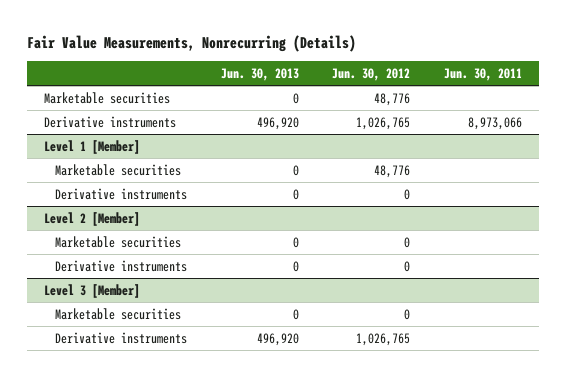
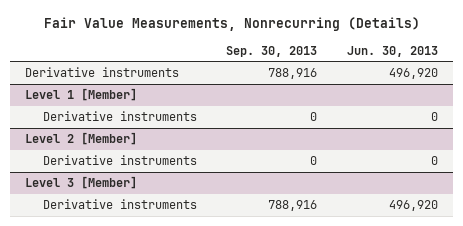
- | Jun. 30, 2013 | Jun. 30, 2012 | Jun. 30, 2011
+ | Sep. 30, 2013 | Jun. 30, 2013
- Marketable securities | 0 | 48,776 |
@ Level 1 [Member]
- Marketable securities | 0 | 48,776 |
@ Level 2 [Member]
- Marketable securities | 0 | 0 |
@ Level 3 [Member]
- Marketable securities | 0 | 0 |

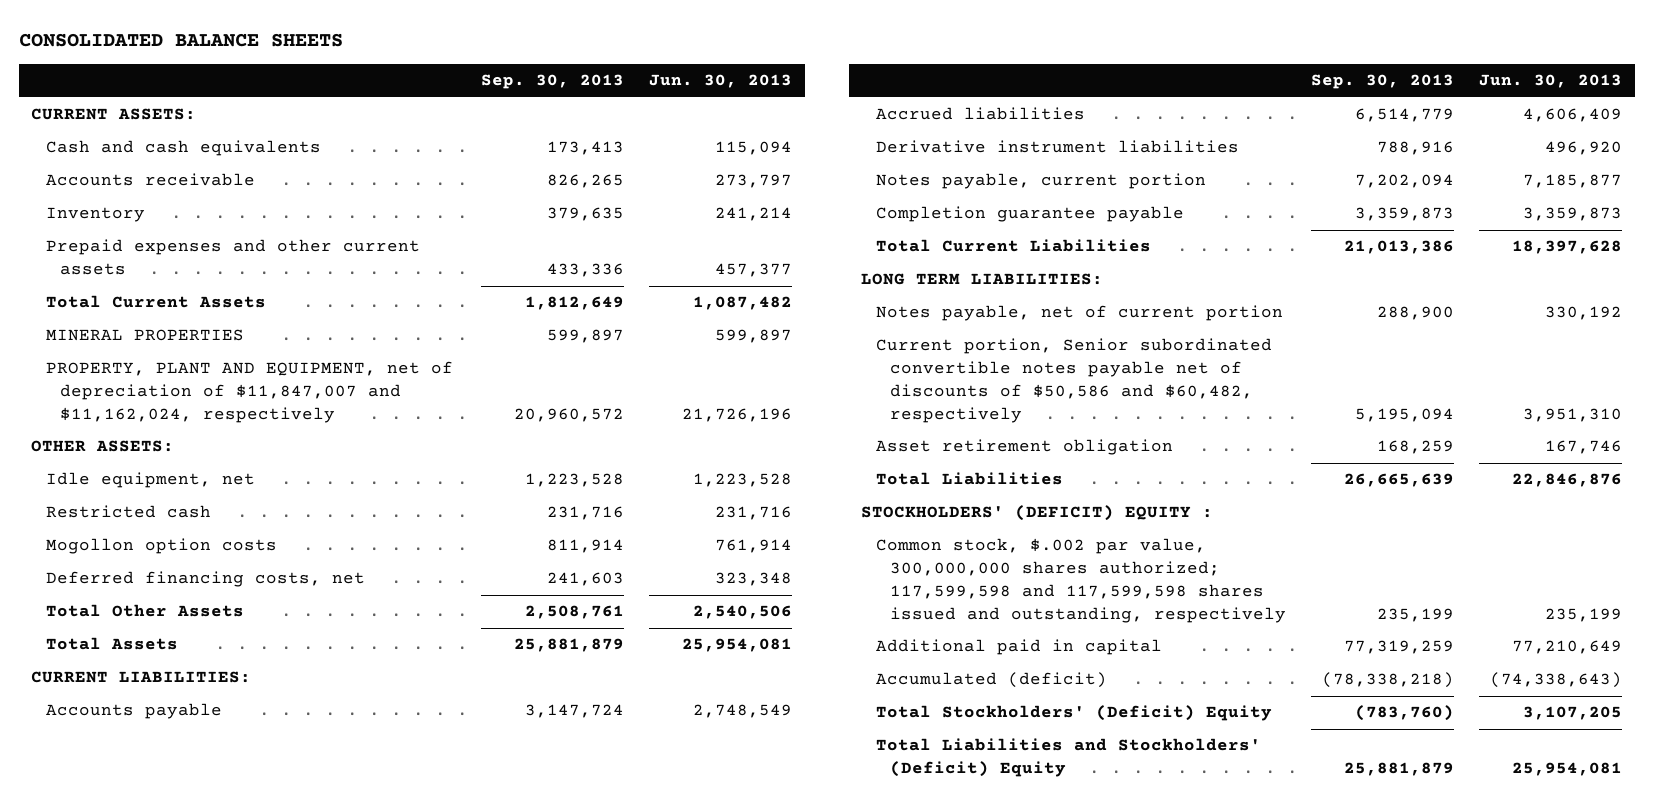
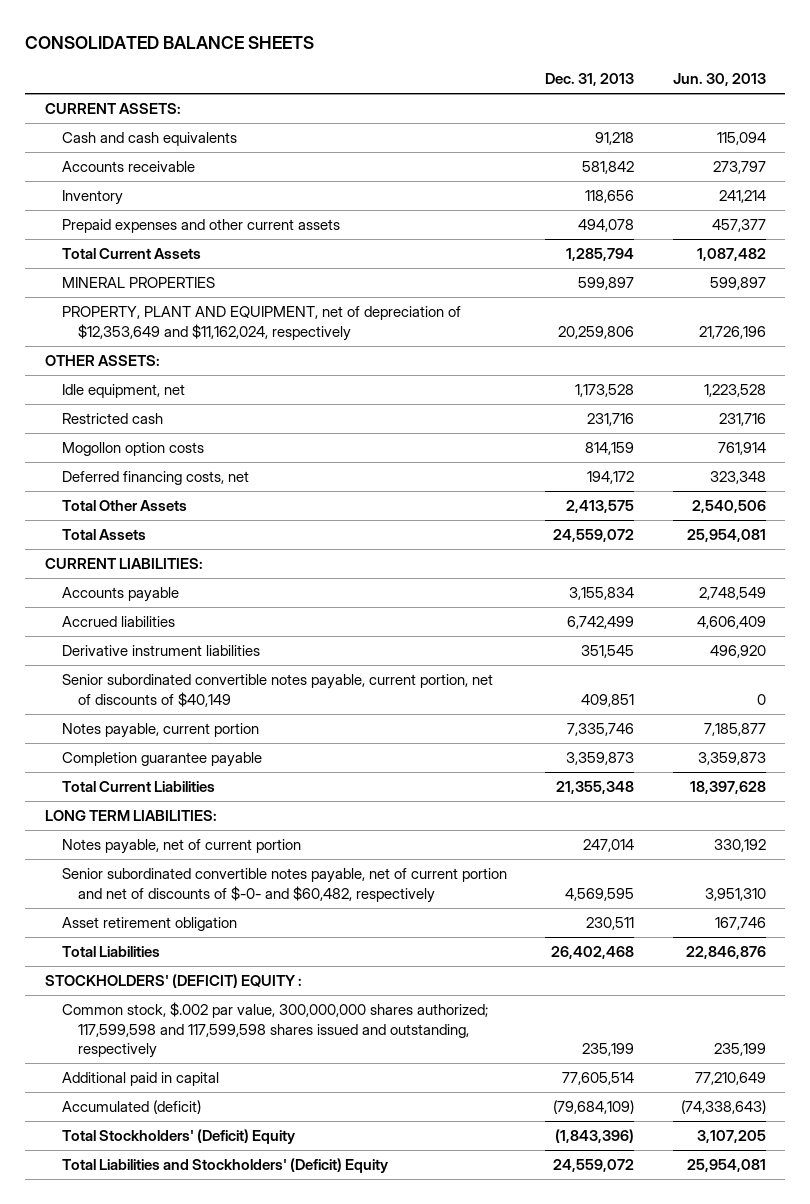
- | Sep. 30, 2013 | Jun. 30, 2013
+ | Dec. 31, 2013 | Jun. 30, 2013
- PROPERTY, PLANT AND EQUIPMENT, net of depreciation of $11,847,007 and $11,162,024, respectively | 20,960,572 | 21,726,196
+ PROPERTY, PLANT AND EQUIPMENT, net of depreciation of $12,353,649 and $11,162,024, respectively | 20,259,806 | 21,726,196
+ Senior subordinated convertible notes payable, current portion, net of discounts of $40,149 | 409,851 | 0
- Current portion, Senior subordinated convertible notes payable net of discounts of $50,586 and $60,482, respectively | 5,195,094 | 3,951,310
+ Senior subordinated convertible notes payable, net of current portion and net of discounts of $-0- and $60,482, respectively | 4,569,595 | 3,951,310

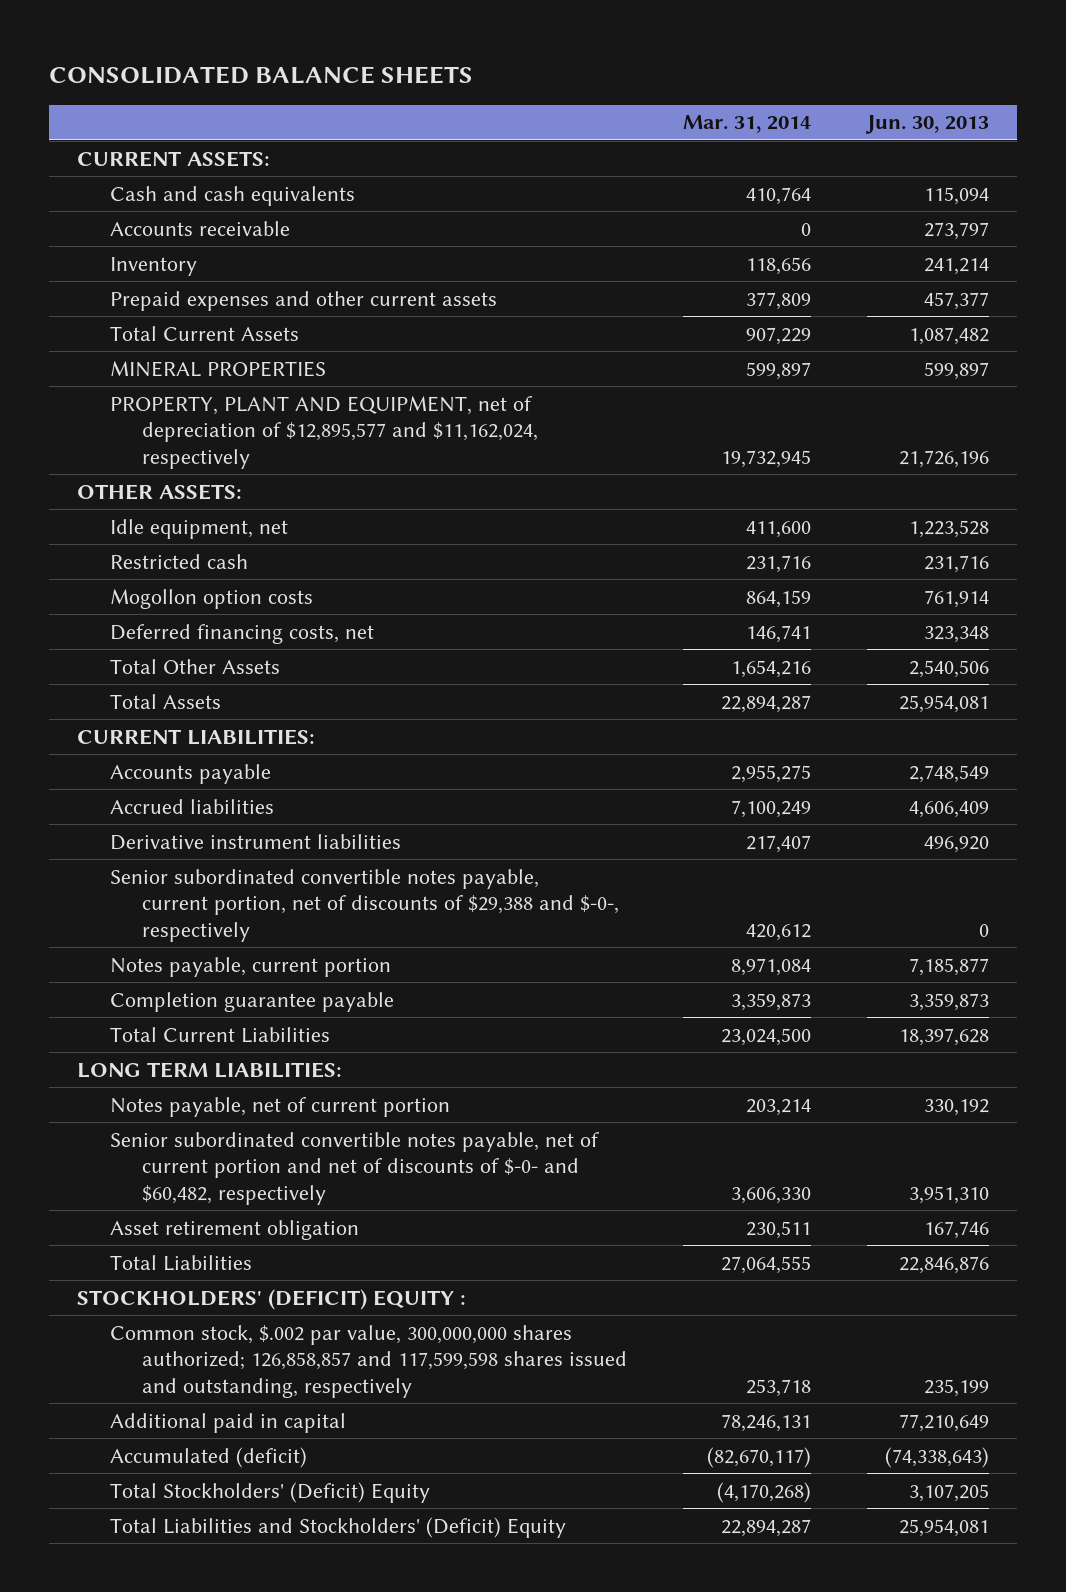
- | Dec. 31, 2013 | Jun. 30, 2013
+ | Mar. 31, 2014 | Jun. 30, 2013
- PROPERTY, PLANT AND EQUIPMENT, net of depreciation of $12,353,649 and $11,162,024, respectively | 20,259,806 | 21,726,196
+ PROPERTY, PLANT AND EQUIPMENT, net of depreciation of $12,895,577 and $11,162,024, respectively | 19,732,945 | 21,726,196
- Senior subordinated convertible notes payable, current portion, net of discounts of $40,149 | 409,851 | 0
+ Senior subordinated convertible notes payable, current portion, net of discounts of $29,388 and $-0-, respectively | 420,612 | 0
- Common stock, $.002 par value, 300,000,000 shares authorized; 117,599,598 and 117,599,598 shares issued and outstanding, respectively | 235,199 | 235,199
+ Common stock, $.002 par value, 300,000,000 shares authorized; 126,858,857 and 117,599,598 shares issued and outstanding, respectively | 253,718 | 235,199

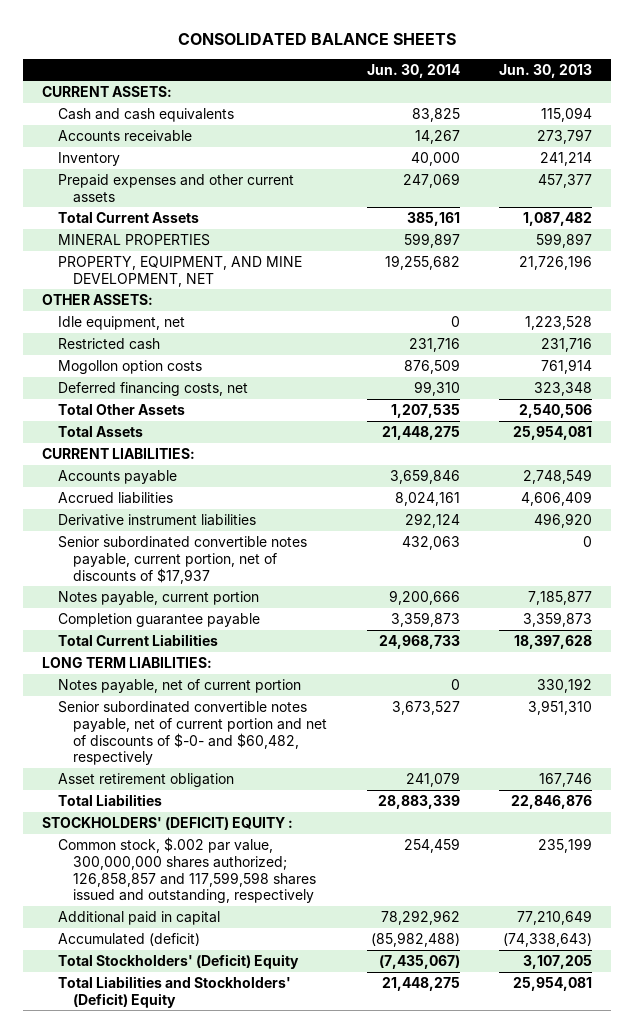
- | Mar. 31, 2014 | Jun. 30, 2013
+ | Jun. 30, 2014 | Jun. 30, 2013
- PROPERTY, PLANT AND EQUIPMENT, net of depreciation of $12,895,577 and $11,162,024, respectively | 19,732,945 | 21,726,196
+ PROPERTY, EQUIPMENT, AND MINE DEVELOPMENT, NET | 19,255,682 | 21,726,196
- Senior subordinated convertible notes payable, current portion, net of discounts of $29,388 and $-0-, respectively | 420,612 | 0
+ Senior subordinated convertible notes payable, current portion, net of discounts of $17,937 | 432,063 | 0

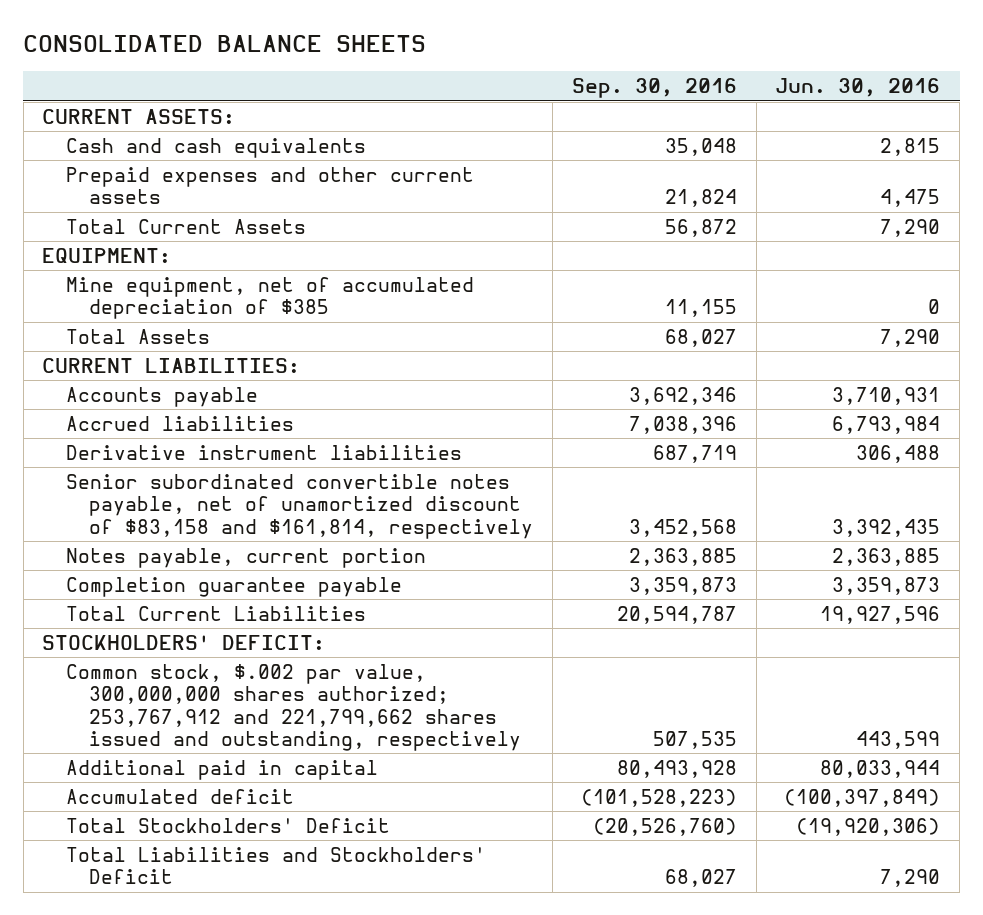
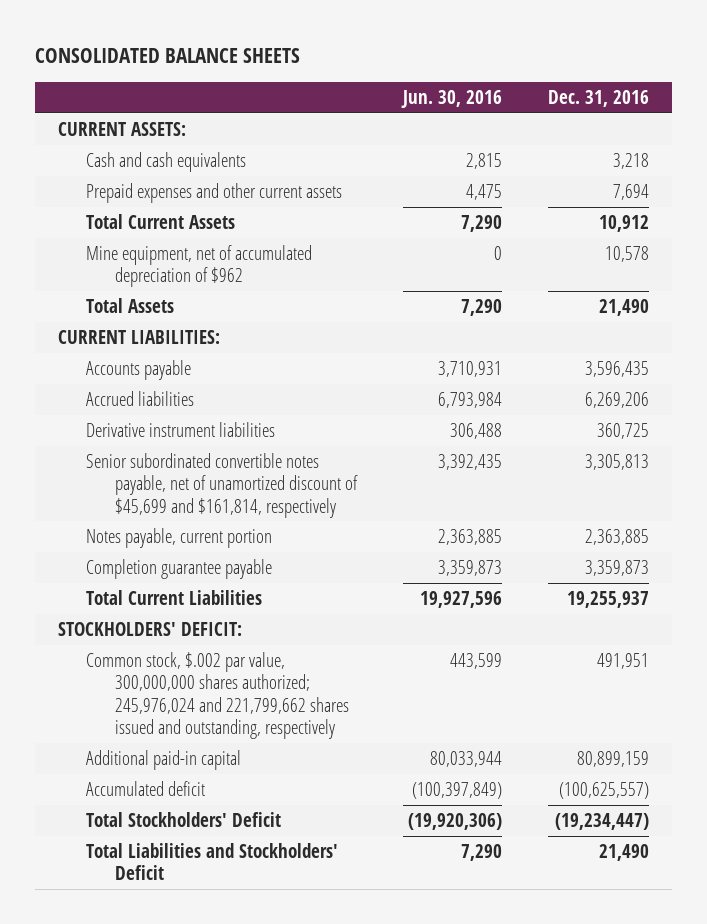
- | Sep. 30, 2016 | Jun. 30, 2016
+ | Jun. 30, 2016 | Dec. 31, 2016
- EQUIPMENT:
- Mine equipment, net of accumulated depreciation of $385 | 11,155 | 0
+ Mine equipment, net of accumulated depreciation of $962 | 0 | 10,578
- Senior subordinated convertible notes payable, net of unamortized discount of $83,158 and $161,814, respectively | 3,452,568 | 3,392,435
+ Senior subordinated convertible notes payable, net of unamortized discount of $45,699 and $161,814, respectively | 3,392,435 | 3,305,813
- Common stock, $.002 par value, 300,000,000 shares authorized; 253,767,912 and 221,799,662 shares issued and outstanding, respectively | 507,535 | 443,599
- Additional paid in capital | 80,493,928 | 80,033,944
+ Common stock, $.002 par value, 300,000,000 shares authorized; 245,976,024 and 221,799,662 shares issued and outstanding, respectively | 443,599 | 491,951
+ Additional paid-in capital | 80,033,944 | 80,899,159

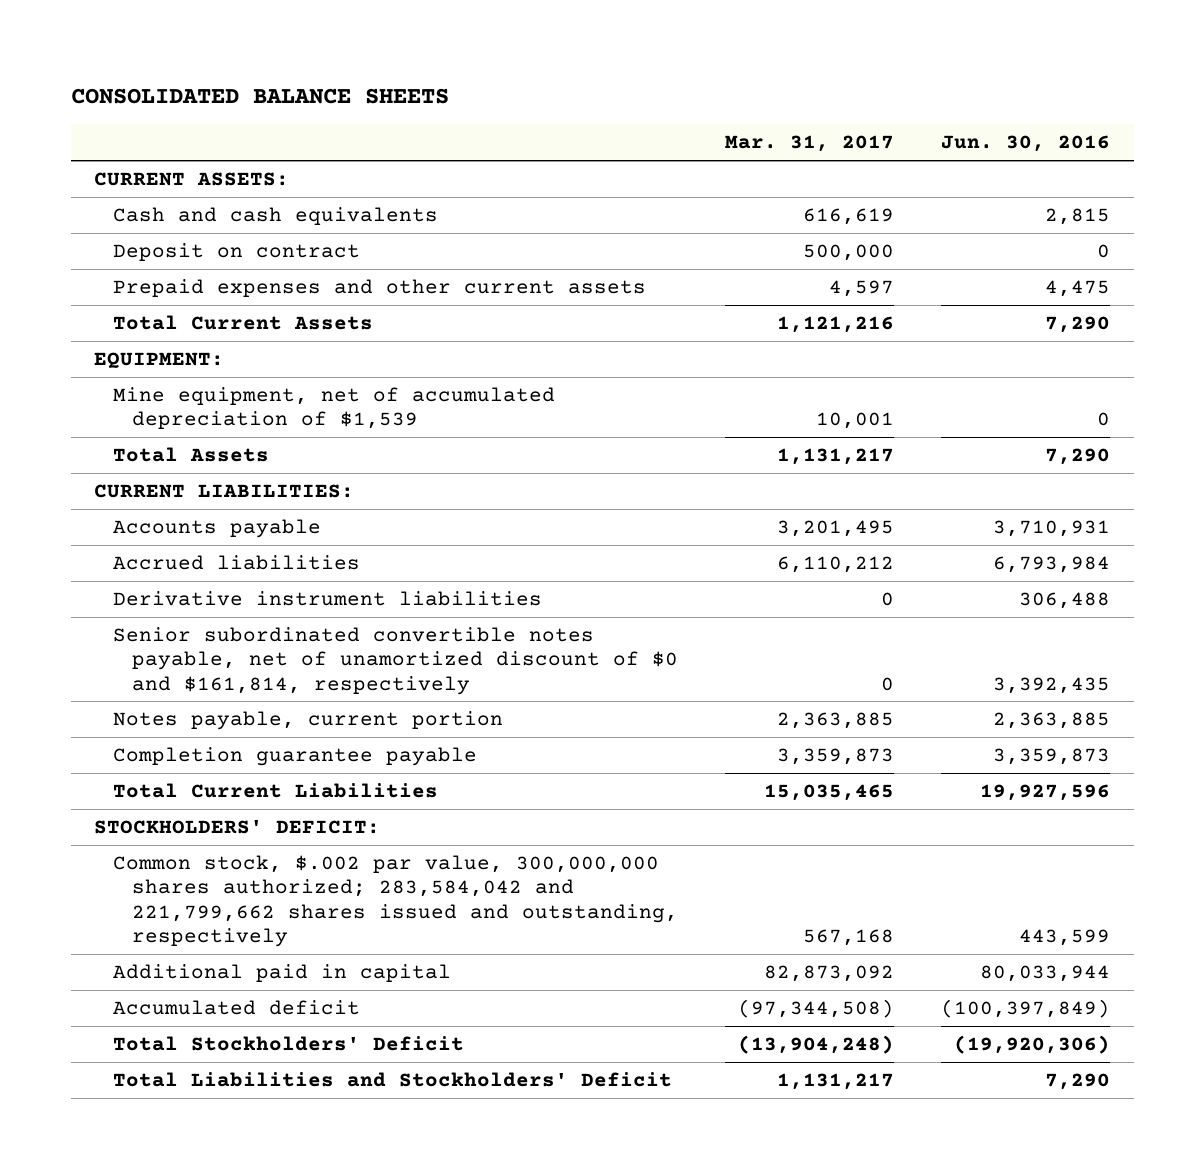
- | Jun. 30, 2016 | Dec. 31, 2016
+ | Mar. 31, 2017 | Jun. 30, 2016
+ Deposit on contract | 500,000 | 0
- Mine equipment, net of accumulated depreciation of $962 | 0 | 10,578
+ EQUIPMENT:
+ Mine equipment, net of accumulated depreciation of $1,539 | 10,001 | 0
- Senior subordinated convertible notes payable, net of unamortized discount of $45,699 and $161,814, respectively | 3,392,435 | 3,305,813
+ Senior subordinated convertible notes payable, net of unamortized discount of $0 and $161,814, respectively | 0 | 3,392,435
- Common stock, $.002 par value, 300,000,000 shares authorized; 245,976,024 and 221,799,662 shares issued and outstanding, respectively | 443,599 | 491,951
- Additional paid-in capital | 80,033,944 | 80,899,159
+ Common stock, $.002 par value, 300,000,000 shares authorized; 283,584,042 and 221,799,662 shares issued and outstanding, respectively | 567,168 | 443,599
+ Additional paid in capital | 82,873,092 | 80,033,944

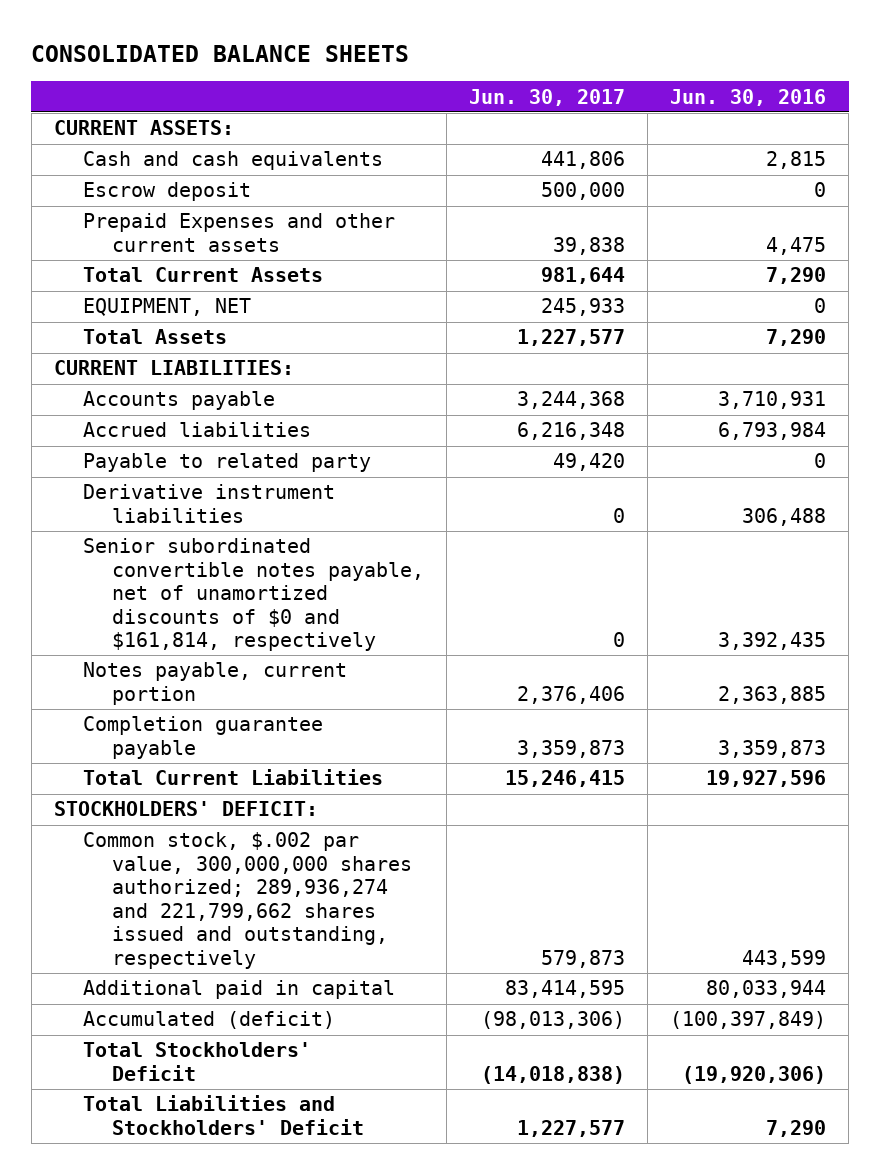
- | Mar. 31, 2017 | Jun. 30, 2016
+ | Jun. 30, 2017 | Jun. 30, 2016
- Deposit on contract | 500,000 | 0
- Prepaid expenses and other current assets | 4,597 | 4,475
+ Escrow deposit | 500,000 | 0
+ Prepaid Expenses and other current assets | 39,838 | 4,475
- EQUIPMENT:
- Mine equipment, net of accumulated depreciation of $1,539 | 10,001 | 0
+ EQUIPMENT, NET | 245,933 | 0
+ Payable to related party | 49,420 | 0
- Senior subordinated convertible notes payable, net of unamortized discount of $0 and $161,814, respectively | 0 | 3,392,435
+ Senior subordinated convertible notes payable, net of unamortized discounts of $0 and $161,814, respectively | 0 | 3,392,435
- Common stock, $.002 par value, 300,000,000 shares authorized; 283,584,042 and 221,799,662 shares issued and outstanding, respectively | 567,168 | 443,599
+ Common stock, $.002 par value, 300,000,000 shares authorized; 289,936,274 and 221,799,662 shares issued and outstanding, respectively | 579,873 | 443,599
- Accumulated deficit | (97,344,508) | (100,397,849)
+ Accumulated (deficit) | (98,013,306) | (100,397,849)

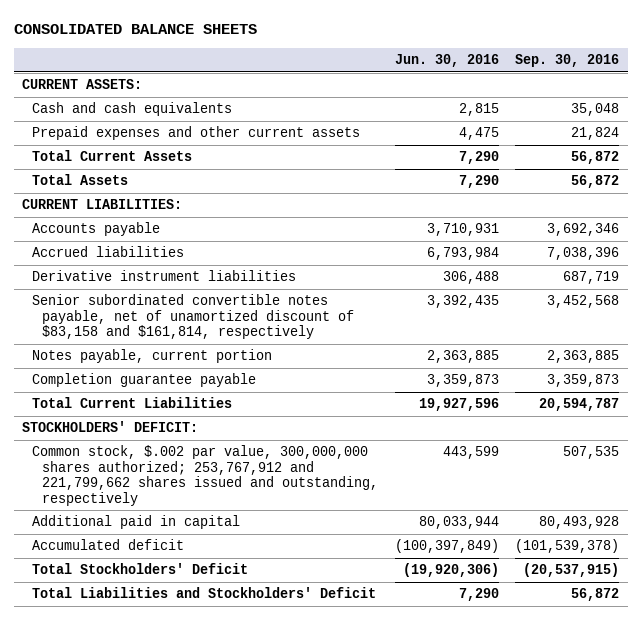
- | Jun. 30, 2017 | Jun. 30, 2016
+ | Jun. 30, 2016 | Sep. 30, 2016
- Escrow deposit | 500,000 | 0
- Prepaid Expenses and other current assets | 39,838 | 4,475
+ Prepaid expenses and other current assets | 4,475 | 21,824
- EQUIPMENT, NET | 245,933 | 0
- Payable to related party | 49,420 | 0
- Senior subordinated convertible notes payable, net of unamortized discounts of $0 and $161,814, respectively | 0 | 3,392,435
+ Senior subordinated convertible notes payable, net of unamortized discount of $83,158 and $161,814, respectively | 3,392,435 | 3,452,568
- Common stock, $.002 par value, 300,000,000 shares authorized; 289,936,274 and 221,799,662 shares issued and outstanding, respectively | 579,873 | 443,599
+ Common stock, $.002 par value, 300,000,000 shares authorized; 253,767,912 and 221,799,662 shares issued and outstanding, respectively | 443,599 | 507,535
- Accumulated (deficit) | (98,013,306) | (100,397,849)
+ Accumulated deficit | (100,397,849) | (101,539,378)

